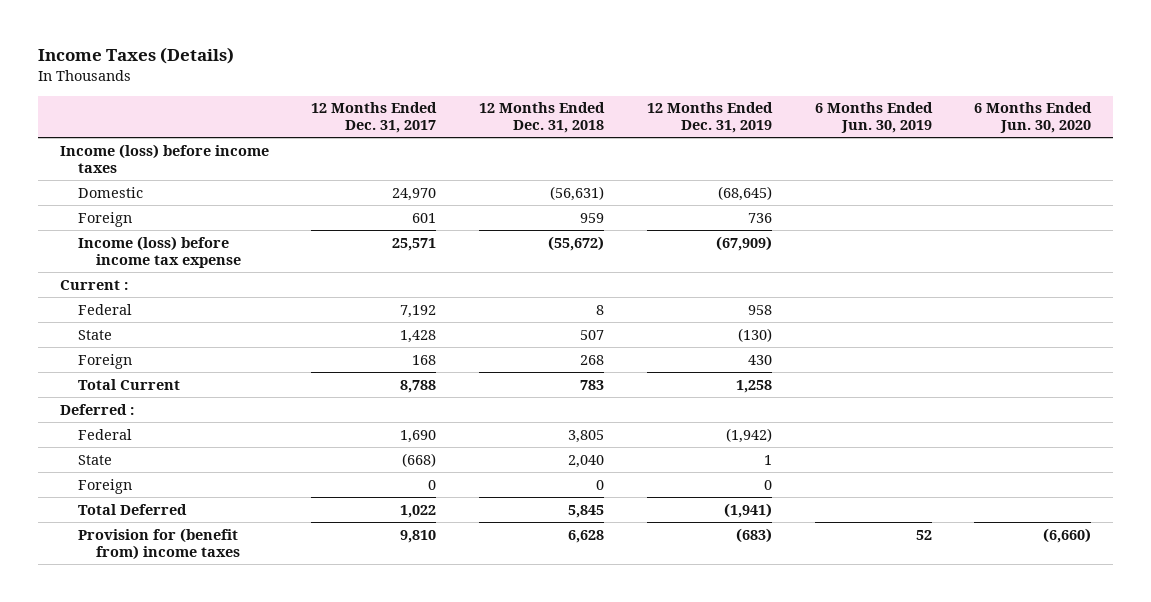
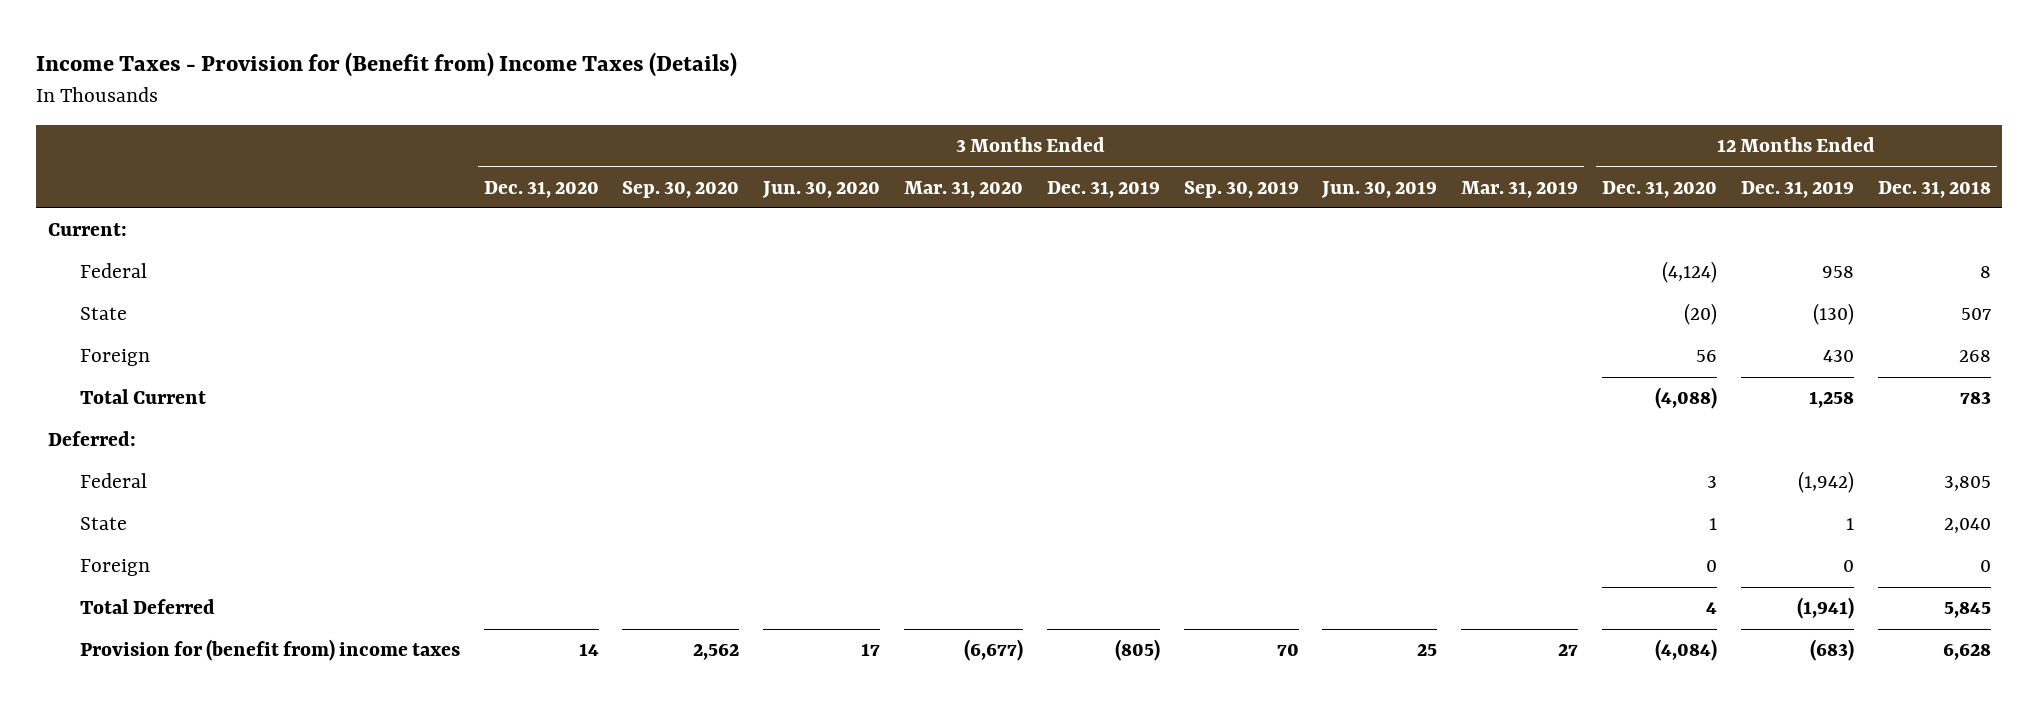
- Income Taxes (Details)
+ Income Taxes - Provision for (Benefit from) Income Taxes (Details)
- | 12 Months Ended Dec. 31, 2017 | 12 Months Ended Dec. 31, 2018 | 12 Months Ended Dec. 31, 2019 | 6 Months Ended Jun. 30, 2019 | 6 Months Ended Jun. 30, 2020
+ | 3 Months Ended Dec. 31, 2020 | 3 Months Ended Sep. 30, 2020 | 3 Months Ended Jun. 30, 2020 | 3 Months Ended Mar. 31, 2020 | 3 Months Ended Dec. 31, 2019 | 3 Months Ended Sep. 30, 2019 | 3 Months Ended Jun. 30, 2019 | 3 Months Ended Mar. 31, 2019 | 12 Months Ended Dec. 31, 2020 | 12 Months Ended Dec. 31, 2019 | 12 Months Ended Dec. 31, 2018
- Income (loss) before income taxes
- Domestic | 24,970 | (56,631) | (68,645) | |
- Foreign | 601 | 959 | 736 | |
- Income (loss) before income tax expense | 25,571 | (55,672) | (67,909) | |
- Current :
+ Current:
- Deferred :
+ Deferred:

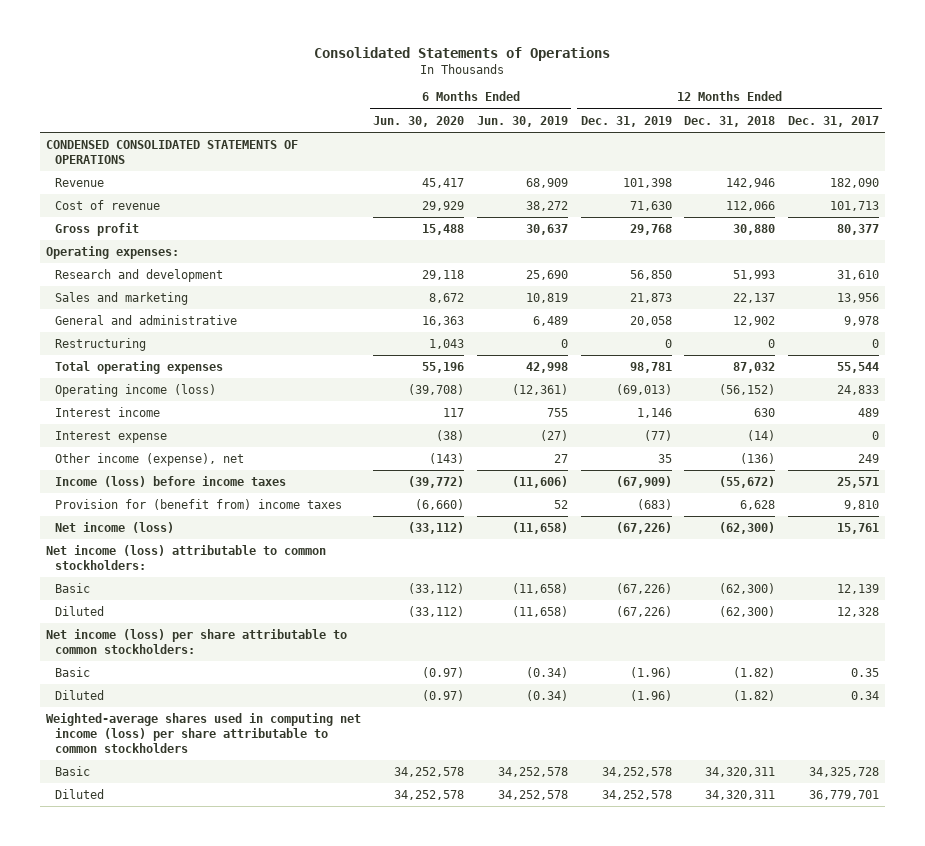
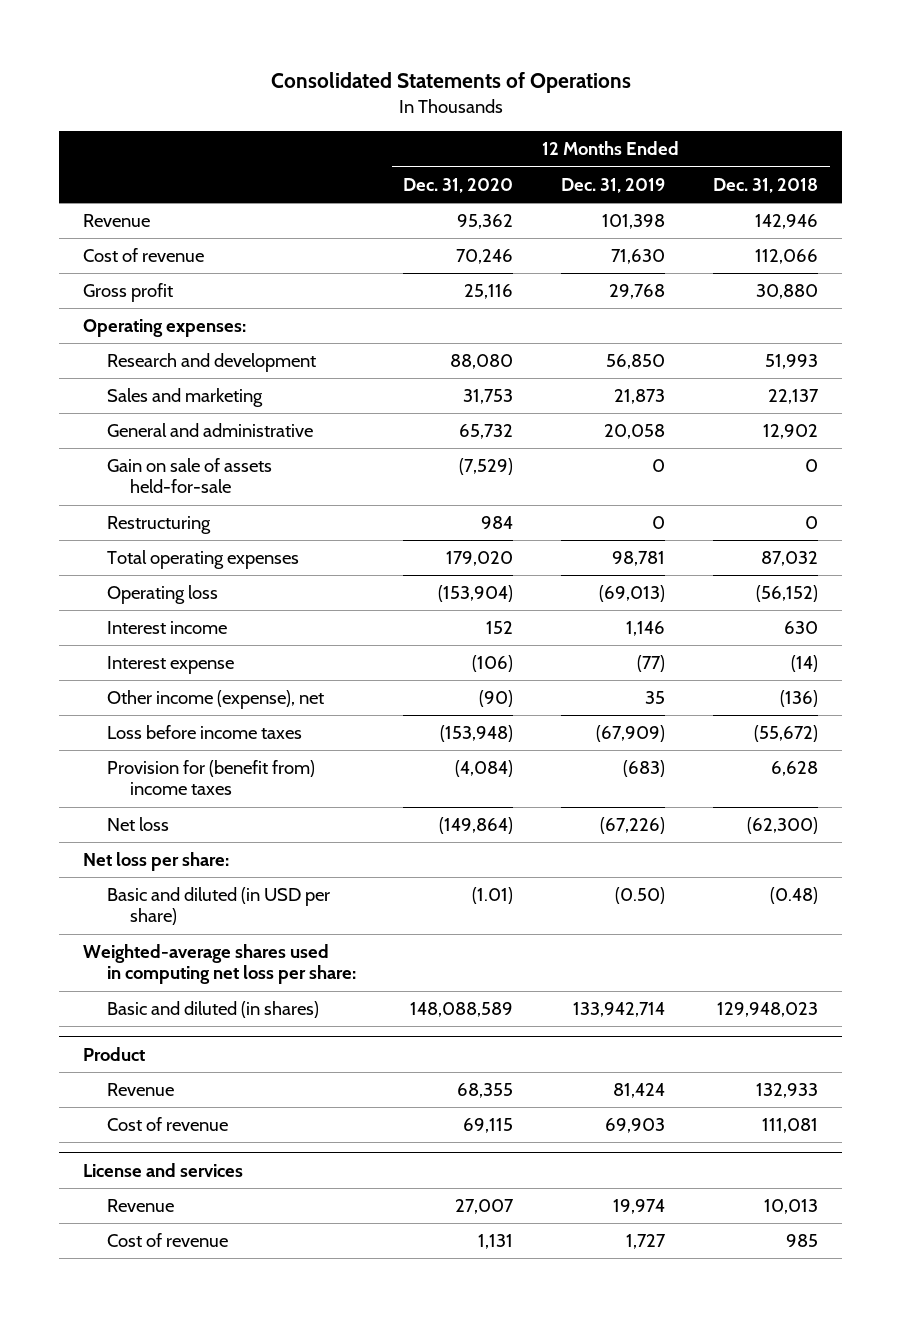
- | 6 Months Ended Jun. 30, 2020 | 6 Months Ended Jun. 30, 2019 | 12 Months Ended Dec. 31, 2019 | 12 Months Ended Dec. 31, 2018 | 12 Months Ended Dec. 31, 2017
+ | 12 Months Ended Dec. 31, 2020 | 12 Months Ended Dec. 31, 2019 | 12 Months Ended Dec. 31, 2018
- CONDENSED CONSOLIDATED STATEMENTS OF OPERATIONS
+ Gain on sale of assets held-for-sale | (7,529) | 0 | 0
- Operating income (loss) | (39,708) | (12,361) | (69,013) | (56,152) | 24,833
+ Operating loss | (153,904) | (69,013) | (56,152)
- Income (loss) before income taxes | (39,772) | (11,606) | (67,909) | (55,672) | 25,571
+ Loss before income taxes | (153,948) | (67,909) | (55,672)
- Net income (loss) | (33,112) | (11,658) | (67,226) | (62,300) | 15,761
- Net income (loss) attributable to common stockholders:
- Basic | (33,112) | (11,658) | (67,226) | (62,300) | 12,139
- Diluted | (33,112) | (11,658) | (67,226) | (62,300) | 12,328
- Net income (loss) per share attributable to common stockholders:
- Basic | (0.97) | (0.34) | (1.96) | (1.82) | 0.35
- Diluted | (0.97) | (0.34) | (1.96) | (1.82) | 0.34
- Weighted-average shares used in computing net income (loss) per share attributable to common stockholders
- Basic | 34,252,578 | 34,252,578 | 34,252,578 | 34,320,311 | 34,325,728
- Diluted | 34,252,578 | 34,252,578 | 34,252,578 | 34,320,311 | 36,779,701
+ Net loss | (149,864) | (67,226) | (62,300)
+ Net loss per share:
+ Basic and diluted (in USD per share) | (1.01) | (0.50) | (0.48)
+ Weighted-average shares used in computing net loss per share:
+ Basic and diluted (in shares) | 148,088,589 | 133,942,714 | 129,948,023
+ Product
+ Revenue | 68,355 | 81,424 | 132,933
+ Cost of revenue | 69,115 | 69,903 | 111,081
+ License and services
+ Revenue | 27,007 | 19,974 | 10,013
+ Cost of revenue | 1,131 | 1,727 | 985

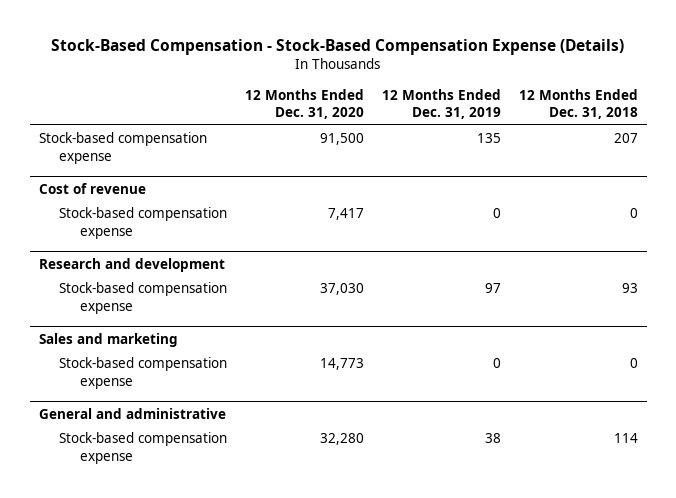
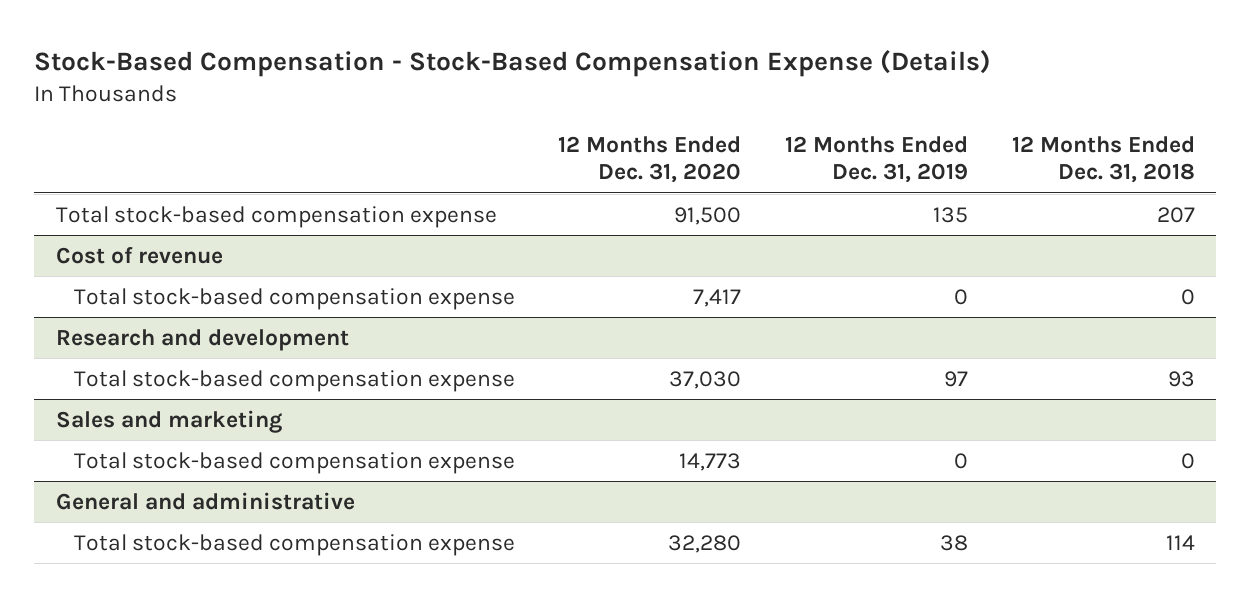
- Stock-based compensation expense | 91,500 | 135 | 207
+ Total stock-based compensation expense | 91,500 | 135 | 207
@ Cost of revenue
- Stock-based compensation expense | 7,417 | 0 | 0
+ Total stock-based compensation expense | 7,417 | 0 | 0
@ Research and development
- Stock-based compensation expense | 37,030 | 97 | 93
+ Total stock-based compensation expense | 37,030 | 97 | 93
@ Sales and marketing
- Stock-based compensation expense | 14,773 | 0 | 0
+ Total stock-based compensation expense | 14,773 | 0 | 0
@ General and administrative
- Stock-based compensation expense | 32,280 | 38 | 114
+ Total stock-based compensation expense | 32,280 | 38 | 114

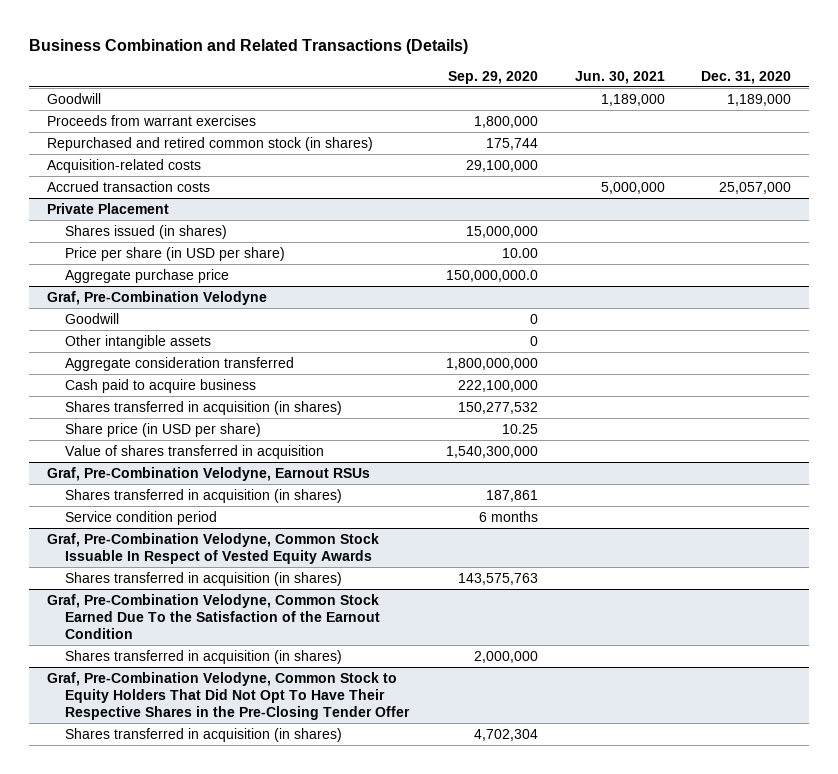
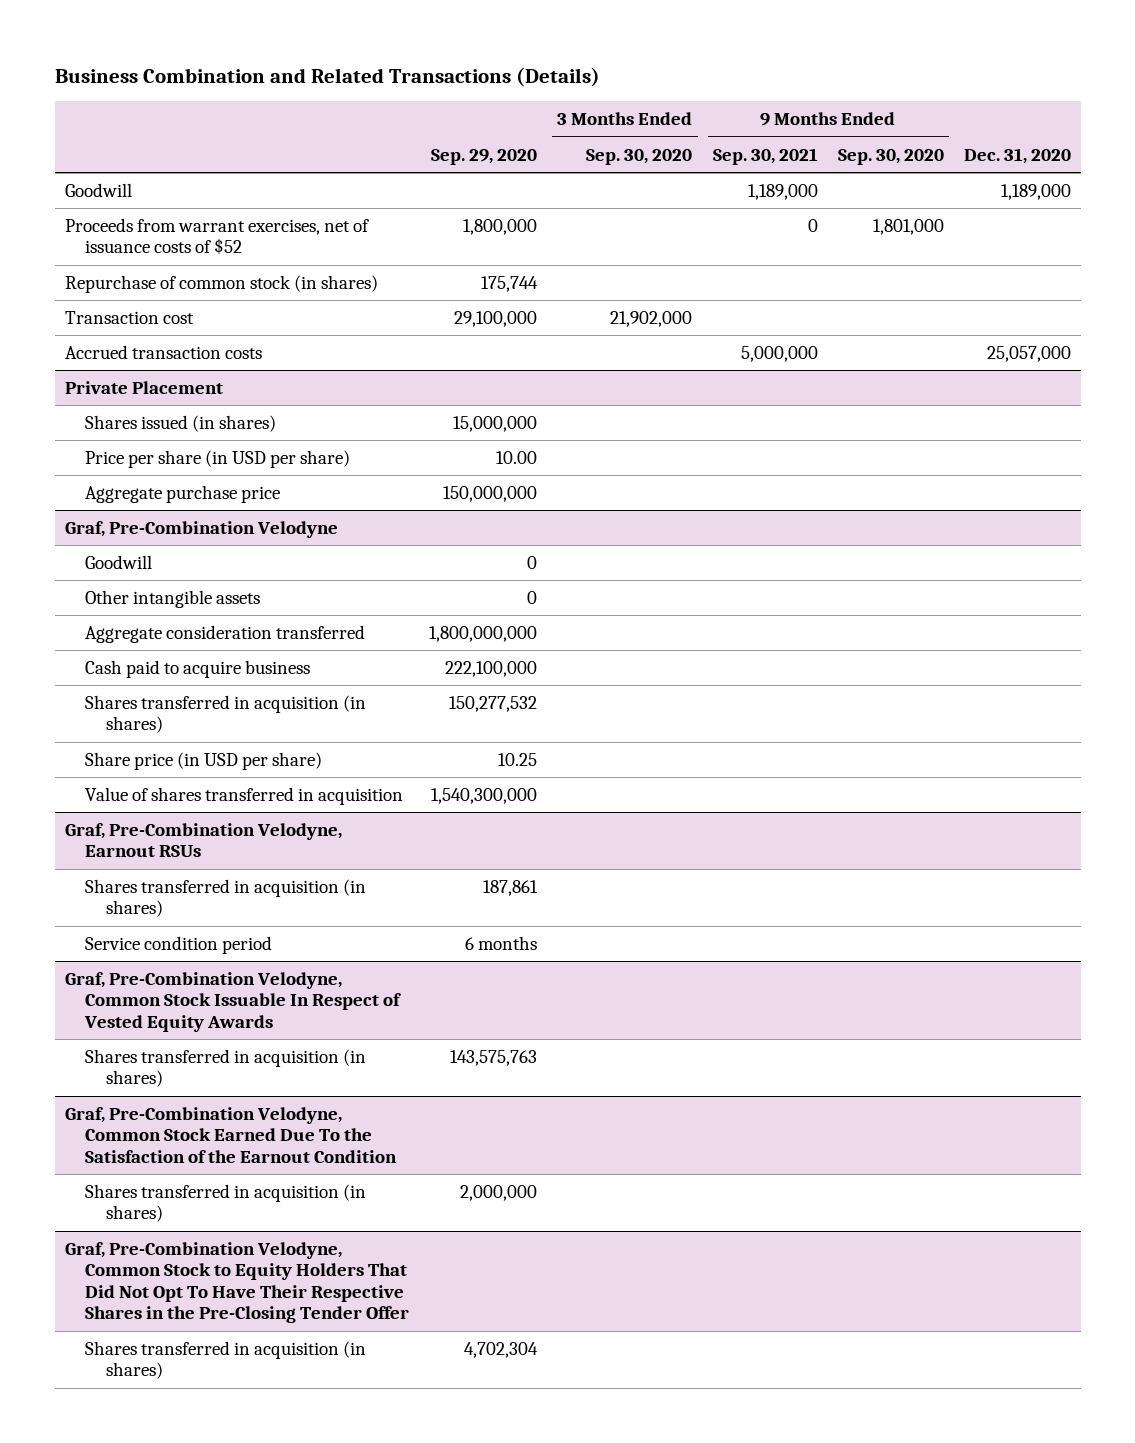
- | Sep. 29, 2020 | Jun. 30, 2021 | Dec. 31, 2020
+ | Sep. 29, 2020 | 3 Months Ended Sep. 30, 2020 | 9 Months Ended Sep. 30, 2021 | 9 Months Ended Sep. 30, 2020 | Dec. 31, 2020
- Proceeds from warrant exercises | 1,800,000 | |
- Repurchased and retired common stock (in shares) | 175,744 | |
- Acquisition-related costs | 29,100,000 | |
+ Proceeds from warrant exercises, net of issuance costs of $52 | 1,800,000 | | 0 | 1,801,000 |
+ Repurchase of common stock (in shares) | 175,744 | | | |
+ Transaction cost | 29,100,000 | 21,902,000 | | |
@ Private Placement
- Aggregate purchase price | 150,000,000.0 | |
+ Aggregate purchase price | 150,000,000 | | | |

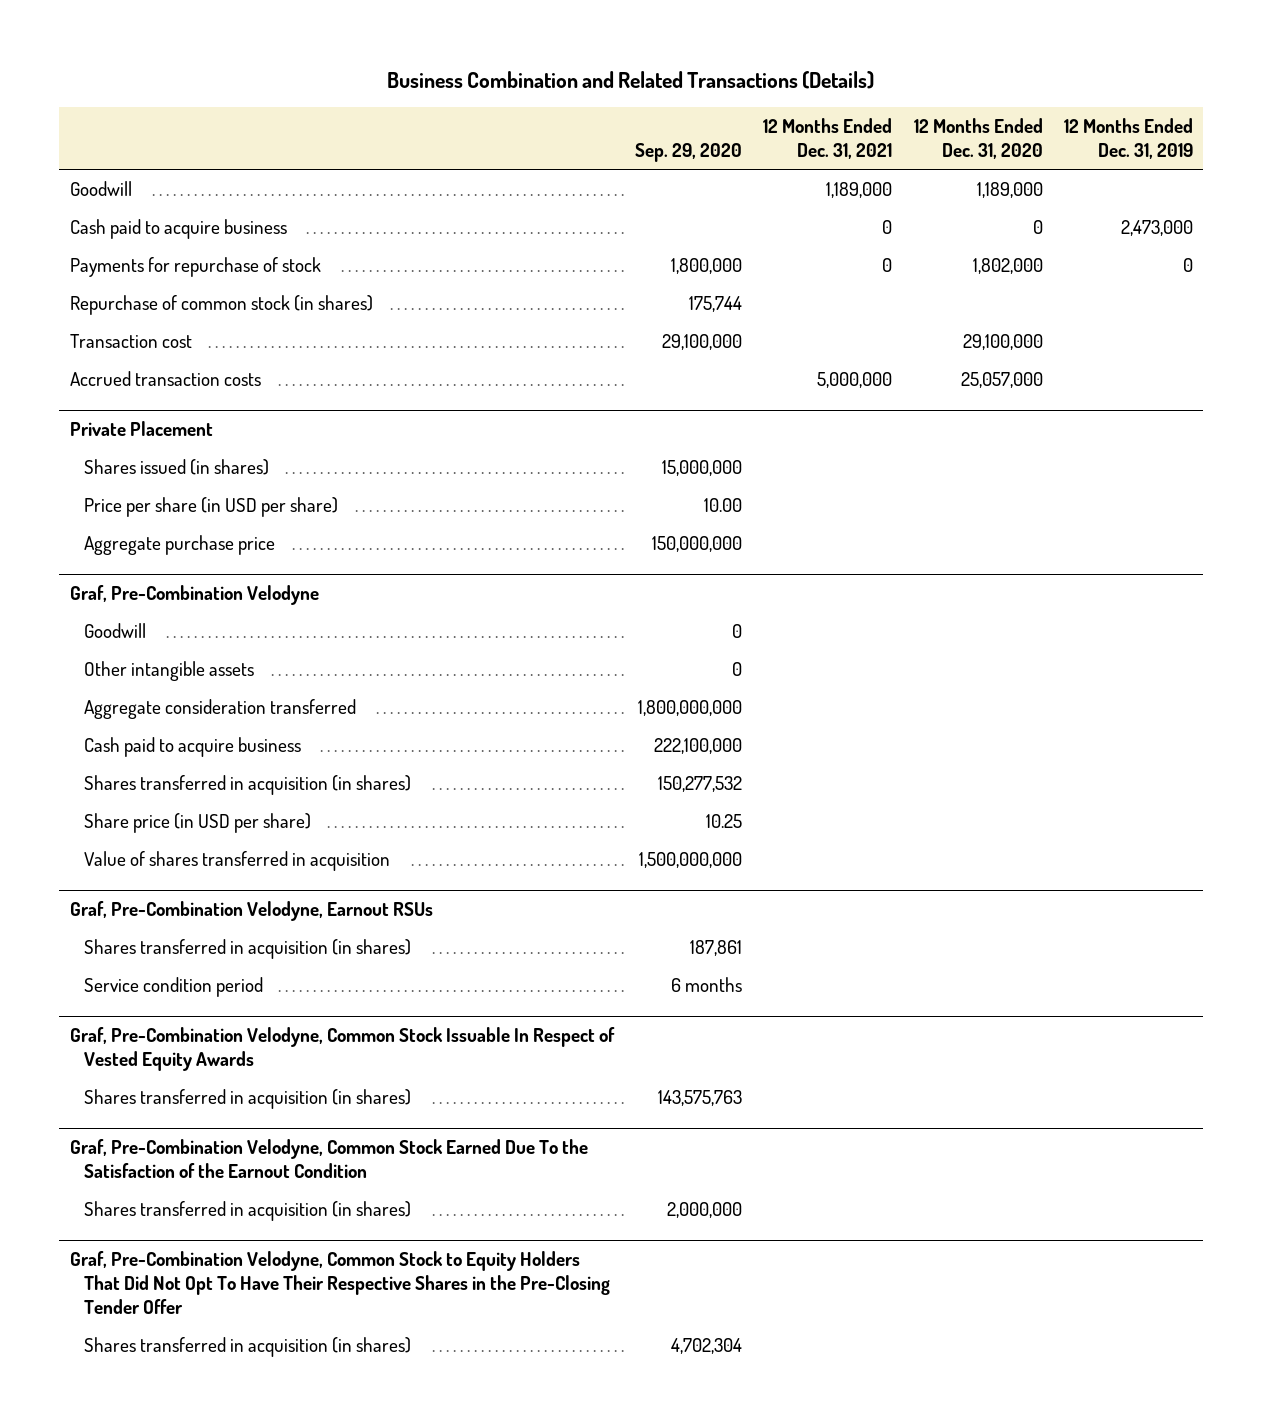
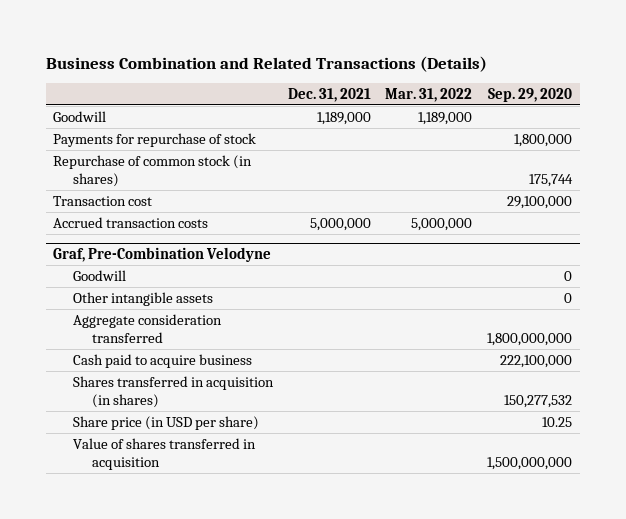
- | Sep. 29, 2020 | 12 Months Ended Dec. 31, 2021 | 12 Months Ended Dec. 31, 2020 | 12 Months Ended Dec. 31, 2019
+ | Dec. 31, 2021 | Mar. 31, 2022 | Sep. 29, 2020
- Cash paid to acquire business | | 0 | 0 | 2,473,000
- Private Placement
- Shares issued (in shares) | 15,000,000 | | |
- Price per share (in USD per share) | 10.00 | | |
- Aggregate purchase price | 150,000,000 | | |
- Graf, Pre-Combination Velodyne, Earnout RSUs
- Shares transferred in acquisition (in shares) | 187,861 | | |
- Service condition period | 6 months | | |
- Graf, Pre-Combination Velodyne, Common Stock Issuable In Respect of Vested Equity Awards
- Shares transferred in acquisition (in shares) | 143,575,763 | | |
- Graf, Pre-Combination Velodyne, Common Stock Earned Due To the Satisfaction of the Earnout Condition
- Shares transferred in acquisition (in shares) | 2,000,000 | | |
- Graf, Pre-Combination Velodyne, Common Stock to Equity Holders That Did Not Opt To Have Their Respective Shares in the Pre-Closing Tender Offer
- Shares transferred in acquisition (in shares) | 4,702,304 | | |

